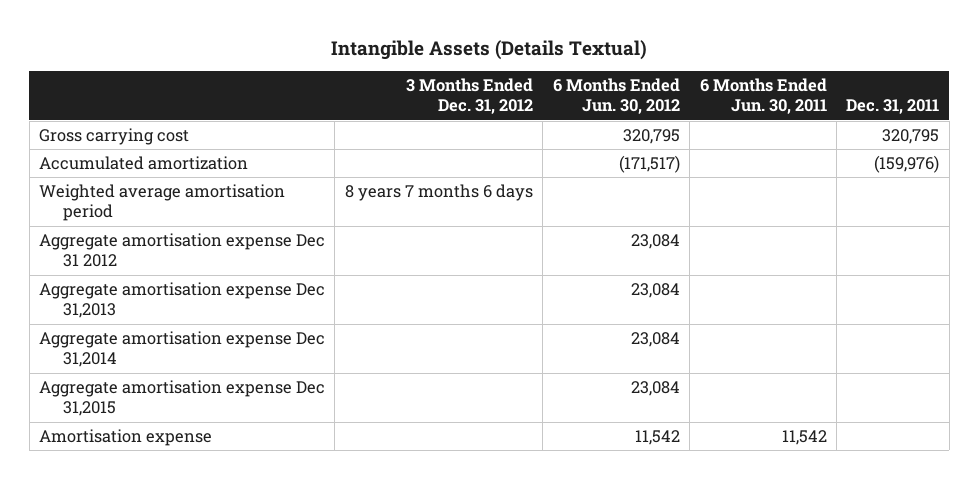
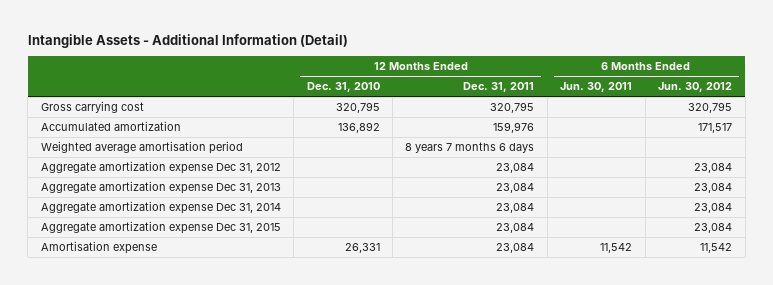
- Intangible Assets (Details Textual)
+ Intangible Assets - Additional Information (Detail)
- | 3 Months Ended Dec. 31, 2012 | 6 Months Ended Jun. 30, 2012 | 6 Months Ended Jun. 30, 2011 | Dec. 31, 2011
+ | 12 Months Ended Dec. 31, 2010 | 12 Months Ended Dec. 31, 2011 | 6 Months Ended Jun. 30, 2011 | 6 Months Ended Jun. 30, 2012
- Accumulated amortization | | (171,517) | | (159,976)
+ Accumulated amortization | 136,892 | 159,976 | | 171,517
- Aggregate amortisation expense Dec 31 2012 | | 23,084 | |
- Aggregate amortisation expense Dec 31,2013 | | 23,084 | |
- Aggregate amortisation expense Dec 31,2014 | | 23,084 | |
- Aggregate amortisation expense Dec 31,2015 | | 23,084 | |
+ Aggregate amortization expense Dec 31, 2012 | | 23,084 | | 23,084
+ Aggregate amortization expense Dec 31, 2013 | | 23,084 | | 23,084
+ Aggregate amortization expense Dec 31, 2014 | | 23,084 | | 23,084
+ Aggregate amortization expense Dec 31, 2015 | | 23,084 | | 23,084

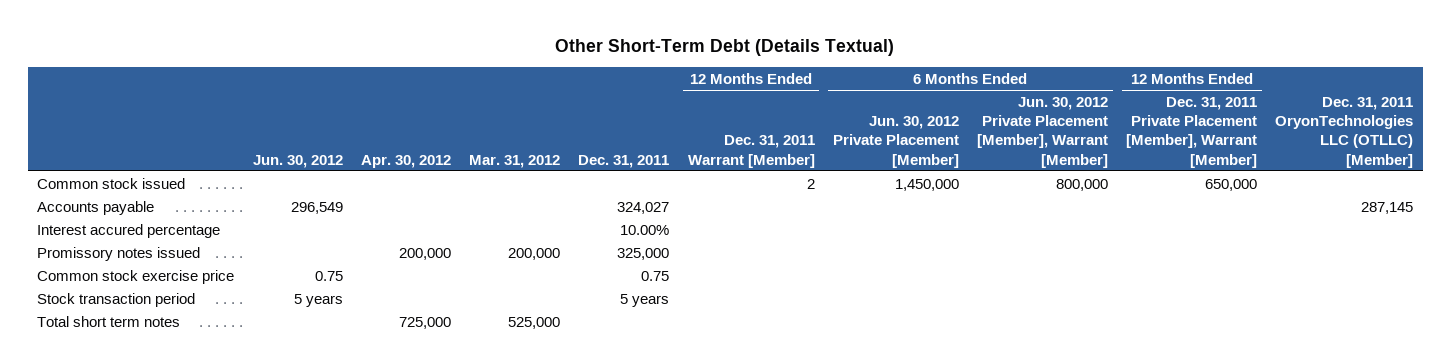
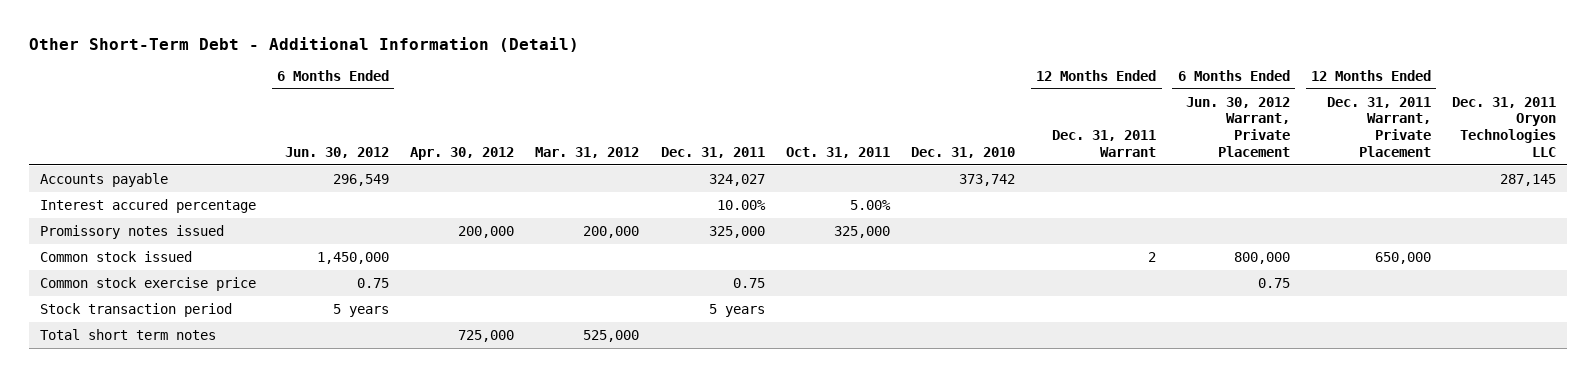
- Other Short-Term Debt (Details Textual)
+ Other Short-Term Debt - Additional Information (Detail)
- | Jun. 30, 2012 | Apr. 30, 2012 | Mar. 31, 2012 | Dec. 31, 2011 | 12 Months Ended Dec. 31, 2011 Warrant [Member] | 6 Months Ended Jun. 30, 2012 Private Placement [Member] | 6 Months Ended Jun. 30, 2012 Private Placement [Member], Warrant [Member] | 12 Months Ended Dec. 31, 2011 Private Placement [Member], Warrant [Member] | Dec. 31, 2011 OryonTechnologies LLC (OTLLC) [Member]
+ | 6 Months Ended Jun. 30, 2012 | Apr. 30, 2012 | Mar. 31, 2012 | Dec. 31, 2011 | Oct. 31, 2011 | Dec. 31, 2010 | 12 Months Ended Dec. 31, 2011 Warrant | 6 Months Ended Jun. 30, 2012 Warrant, Private Placement | 12 Months Ended Dec. 31, 2011 Warrant, Private Placement | Dec. 31, 2011 Oryon Technologies LLC
moved down: Common stock issued | 1,450,000 | | | | | | 2 | 800,000 | 650,000 |

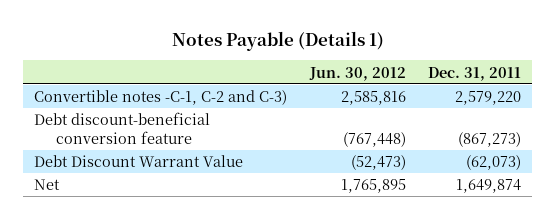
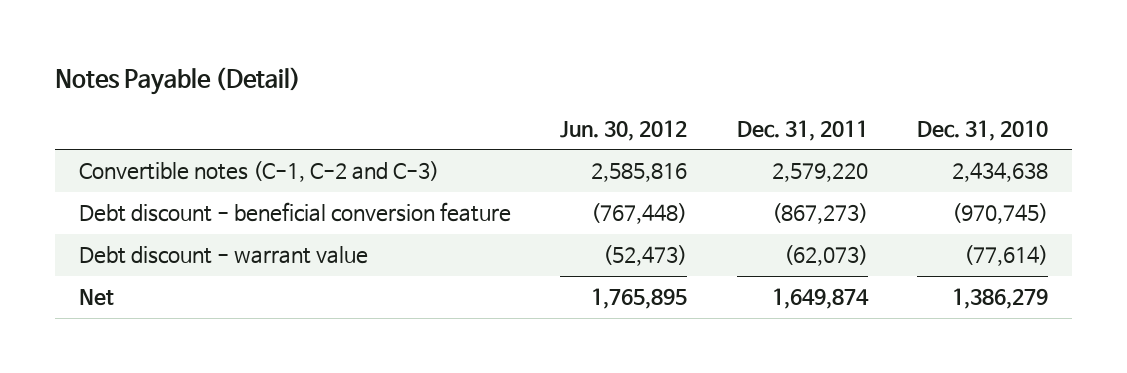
- Notes Payable (Details 1)
+ Notes Payable (Detail)
- | Jun. 30, 2012 | Dec. 31, 2011
+ | Jun. 30, 2012 | Dec. 31, 2011 | Dec. 31, 2010
- Convertible notes -C-1, C-2 and C-3) | 2,585,816 | 2,579,220
- Debt discount-beneficial conversion feature | (767,448) | (867,273)
- Debt Discount Warrant Value | (52,473) | (62,073)
+ Convertible notes (C-1, C-2 and C-3) | 2,585,816 | 2,579,220 | 2,434,638
+ Debt discount - beneficial conversion feature | (767,448) | (867,273) | (970,745)
+ Debt discount - warrant value | (52,473) | (62,073) | (77,614)

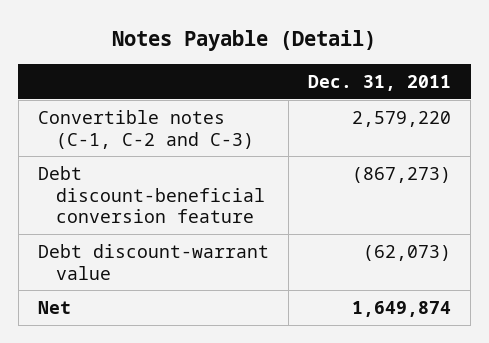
- | Jun. 30, 2012 | Dec. 31, 2011 | Dec. 31, 2010
+ | Dec. 31, 2011
- Debt discount - beneficial conversion feature | (767,448) | (867,273) | (970,745)
- Debt discount - warrant value | (52,473) | (62,073) | (77,614)
+ Debt discount-beneficial conversion feature | (867,273)
+ Debt discount-warrant value | (62,073)

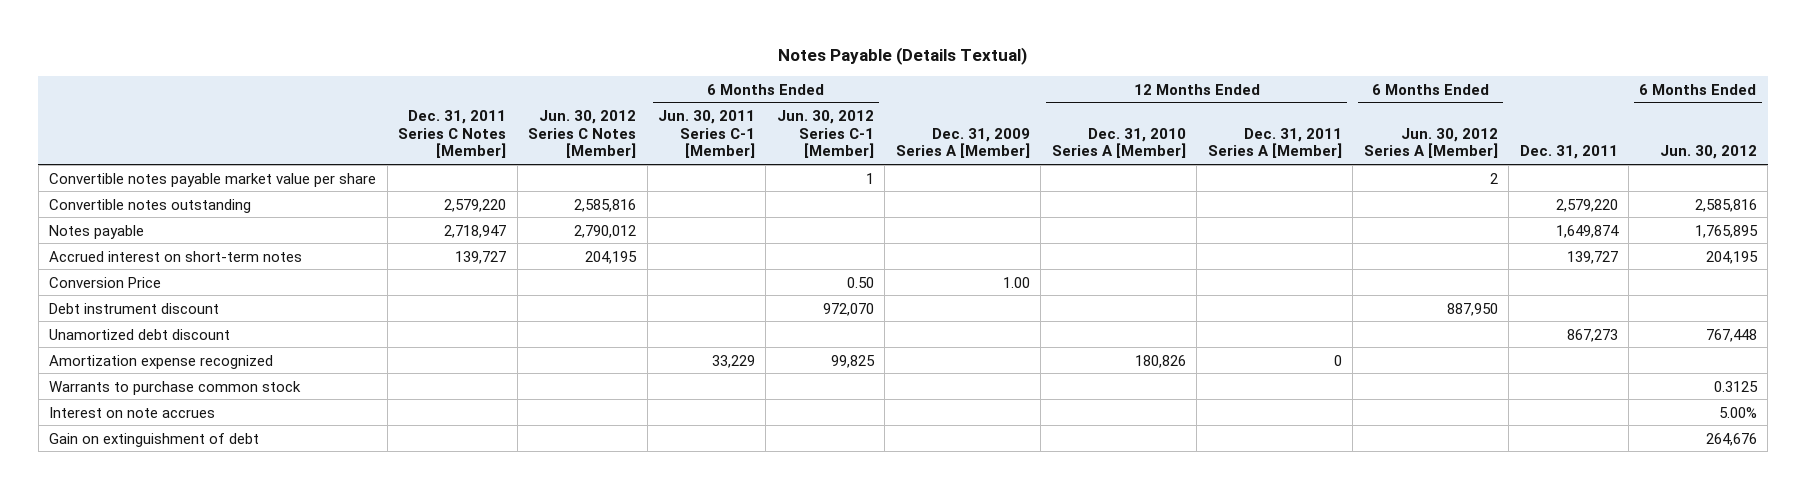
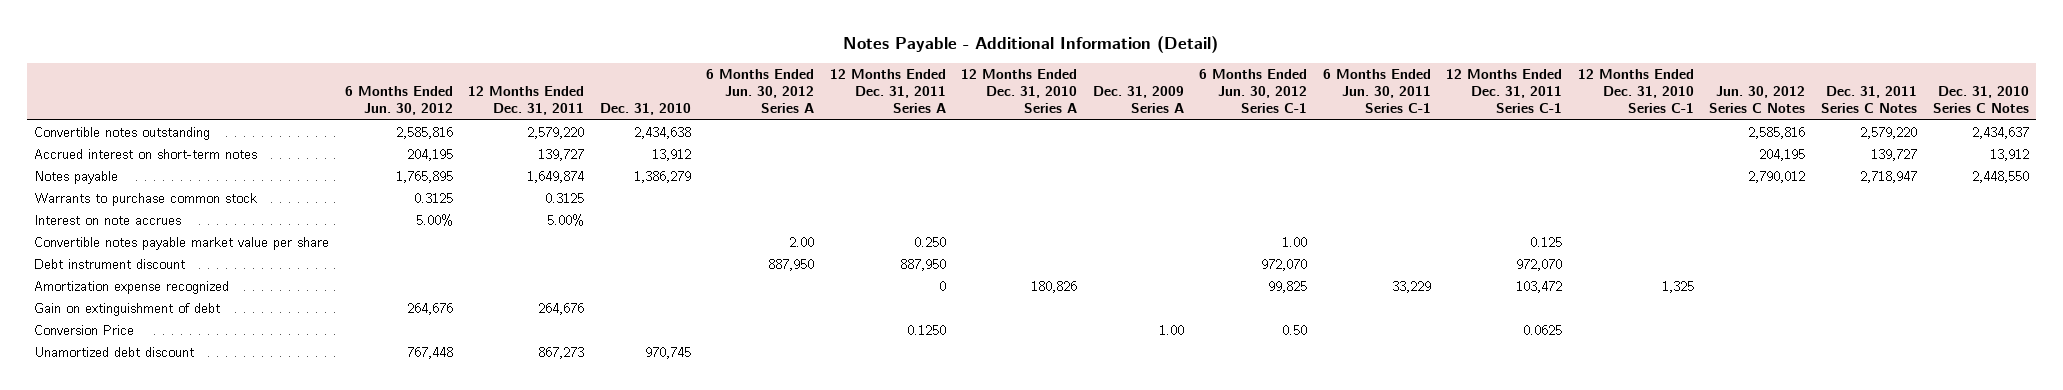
- Notes Payable (Details Textual)
+ Notes Payable - Additional Information (Detail)
- | Dec. 31, 2011 Series C Notes [Member] | Jun. 30, 2012 Series C Notes [Member] | 6 Months Ended Jun. 30, 2011 Series C-1 [Member] | 6 Months Ended Jun. 30, 2012 Series C-1 [Member] | Dec. 31, 2009 Series A [Member] | 12 Months Ended Dec. 31, 2010 Series A [Member] | 12 Months Ended Dec. 31, 2011 Series A [Member] | 6 Months Ended Jun. 30, 2012 Series A [Member] | Dec. 31, 2011 | 6 Months Ended Jun. 30, 2012
+ | 6 Months Ended Jun. 30, 2012 | 12 Months Ended Dec. 31, 2011 | Dec. 31, 2010 | 6 Months Ended Jun. 30, 2012 Series A | 12 Months Ended Dec. 31, 2011 Series A | 12 Months Ended Dec. 31, 2010 Series A | Dec. 31, 2009 Series A | 6 Months Ended Jun. 30, 2012 Series C-1 | 6 Months Ended Jun. 30, 2011 Series C-1 | 12 Months Ended Dec. 31, 2011 Series C-1 | 12 Months Ended Dec. 31, 2010 Series C-1 | Jun. 30, 2012 Series C Notes | Dec. 31, 2011 Series C Notes | Dec. 31, 2010 Series C Notes
moved down: Notes payable | 1,765,895 | 1,649,874 | 1,386,279 | | | | | | | | | 2,790,012 | 2,718,947 | 2,448,550
moved down: Convertible notes payable market value per share | | | | 2.00 | 0.250 | | | 1.00 | | 0.125 | | | |
moved down: Debt instrument discount | | | | 887,950 | 887,950 | | | 972,070 | | 972,070 | | | |
moved down: Amortization expense recognized | | | | | 0 | 180,826 | | 99,825 | 33,229 | 103,472 | 1,325 | | |
moved down: Conversion Price | | | | | 0.1250 | | 1.00 | 0.50 | | 0.0625 | | | |
moved down: Unamortized debt discount | 767,448 | 867,273 | 970,745 | | | | | | | | | | |

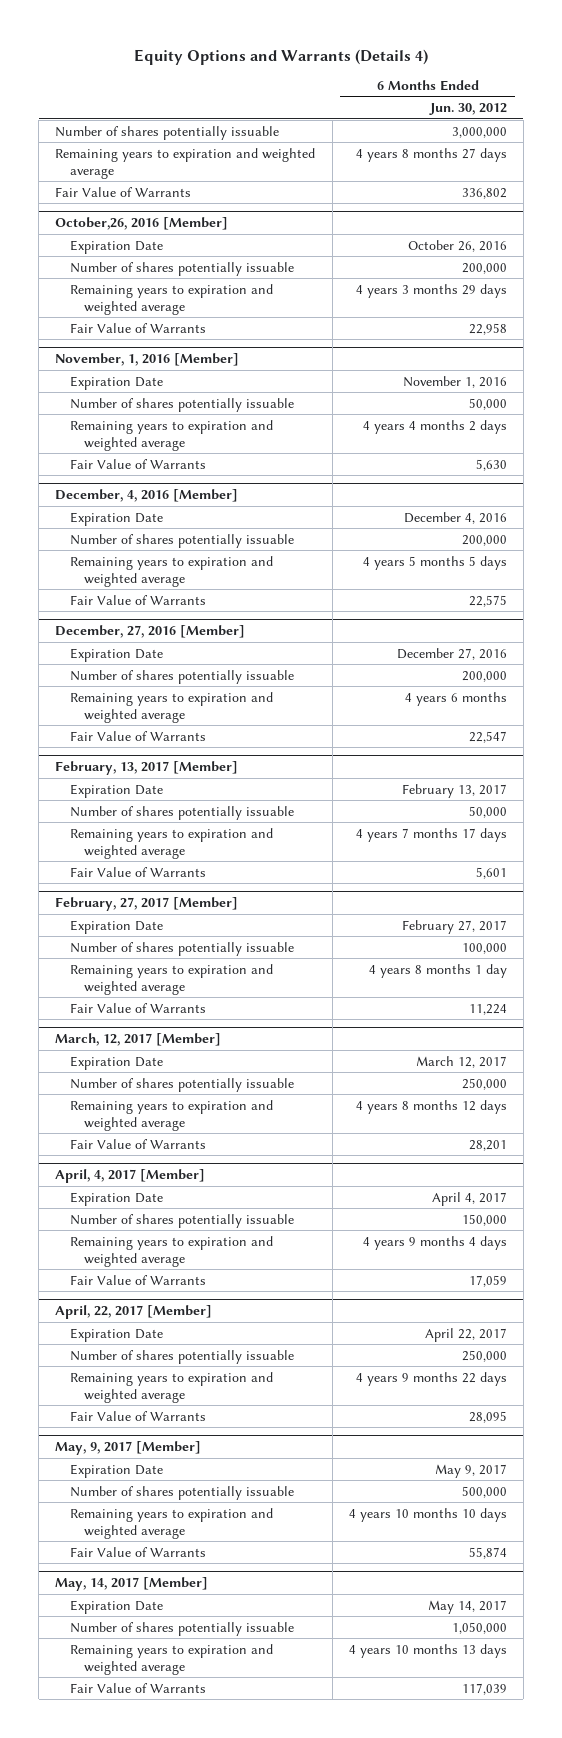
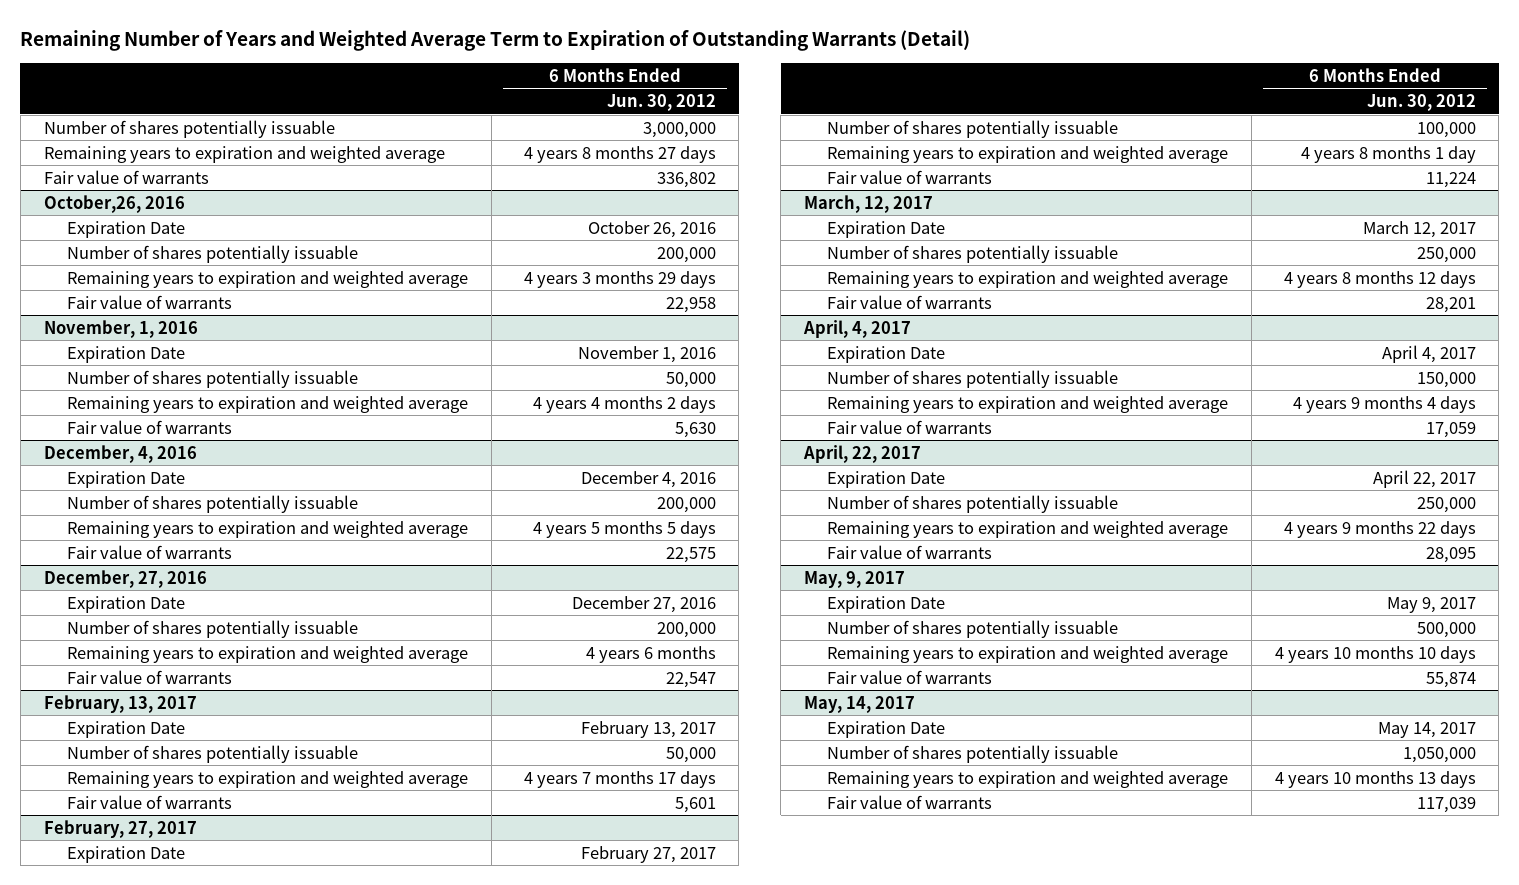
- Equity Options and Warrants (Details 4)
+ Remaining Number of Years and Weighted Average Term to Expiration of Outstanding Warrants (Detail)
- Fair Value of Warrants | 336,802
- October,26, 2016 [Member]
+ Fair value of warrants | 336,802
+ October,26, 2016
- Fair Value of Warrants | 22,958
- November, 1, 2016 [Member]
+ Fair value of warrants | 22,958
+ November, 1, 2016
- Fair Value of Warrants | 5,630
- December, 4, 2016 [Member]
+ Fair value of warrants | 5,630
+ December, 4, 2016
- Fair Value of Warrants | 22,575
- December, 27, 2016 [Member]
+ Fair value of warrants | 22,575
+ December, 27, 2016
- Fair Value of Warrants | 22,547
- February, 13, 2017 [Member]
+ Fair value of warrants | 22,547
+ February, 13, 2017
- Fair Value of Warrants | 5,601
- February, 27, 2017 [Member]
+ Fair value of warrants | 5,601
+ February, 27, 2017
- Fair Value of Warrants | 11,224
- March, 12, 2017 [Member]
+ Fair value of warrants | 11,224
+ March, 12, 2017
- Fair Value of Warrants | 28,201
- April, 4, 2017 [Member]
+ Fair value of warrants | 28,201
+ April, 4, 2017
- Fair Value of Warrants | 17,059
- April, 22, 2017 [Member]
+ Fair value of warrants | 17,059
+ April, 22, 2017
- Fair Value of Warrants | 28,095
- May, 9, 2017 [Member]
+ Fair value of warrants | 28,095
+ May, 9, 2017
- Fair Value of Warrants | 55,874
- May, 14, 2017 [Member]
+ Fair value of warrants | 55,874
+ May, 14, 2017
- Fair Value of Warrants | 117,039
+ Fair value of warrants | 117,039

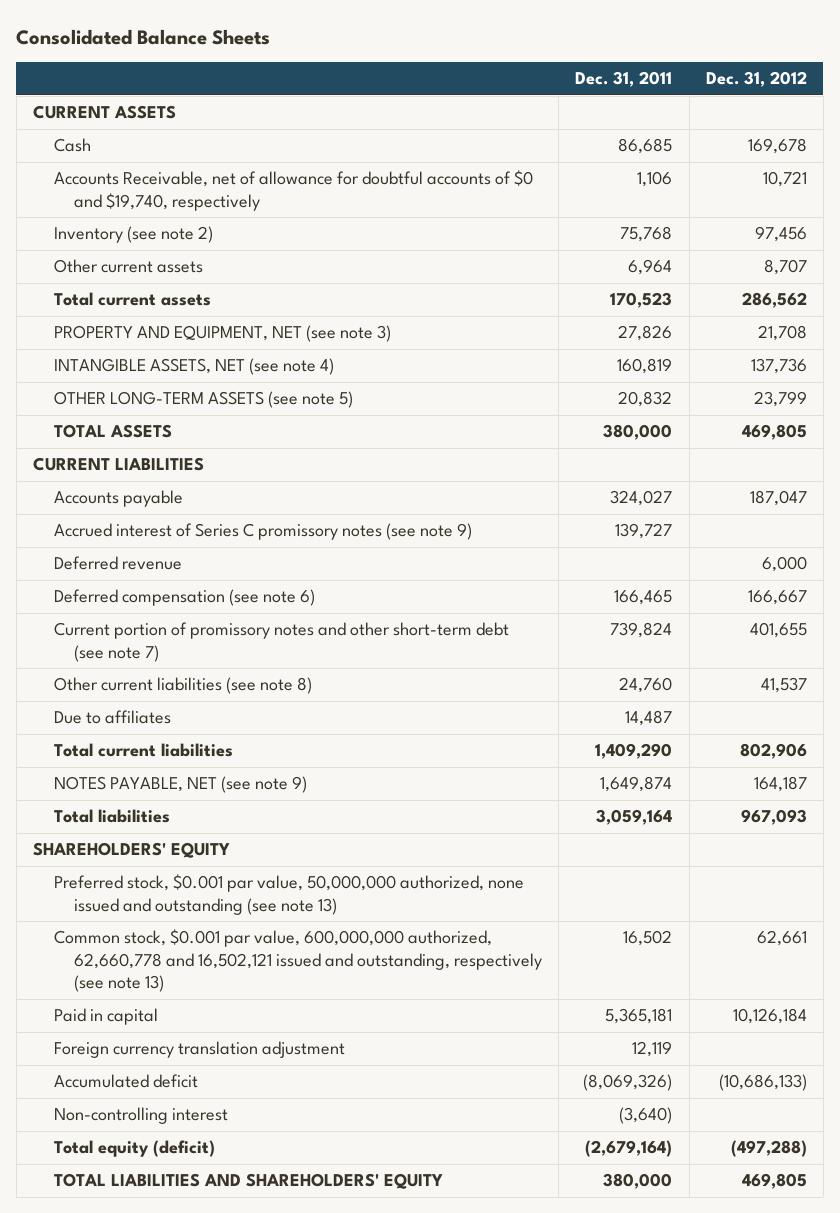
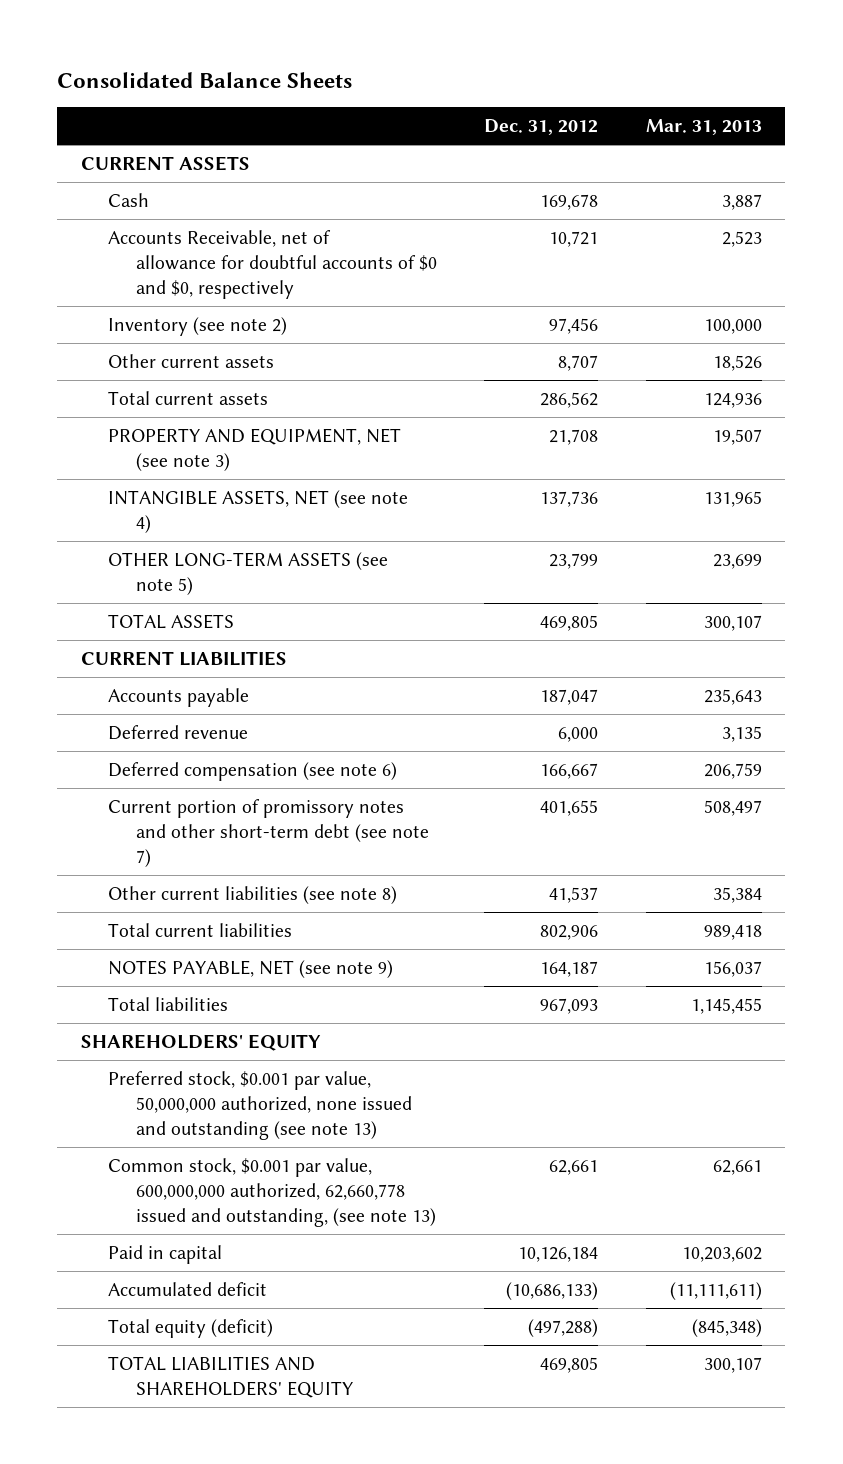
- | Dec. 31, 2011 | Dec. 31, 2012
+ | Dec. 31, 2012 | Mar. 31, 2013
- Accounts Receivable, net of allowance for doubtful accounts of $0 and $19,740, respectively | 1,106 | 10,721
+ Accounts Receivable, net of allowance for doubtful accounts of $0 and $0, respectively | 10,721 | 2,523
- Accrued interest of Series C promissory notes (see note 9) | 139,727 |
- Due to affiliates | 14,487 |
- Common stock, $0.001 par value, 600,000,000 authorized, 62,660,778 and 16,502,121 issued and outstanding, respectively (see note 13) | 16,502 | 62,661
+ Common stock, $0.001 par value, 600,000,000 authorized, 62,660,778 issued and outstanding, (see note 13) | 62,661 | 62,661
- Foreign currency translation adjustment | 12,119 |
- Non-controlling interest | (3,640) |

